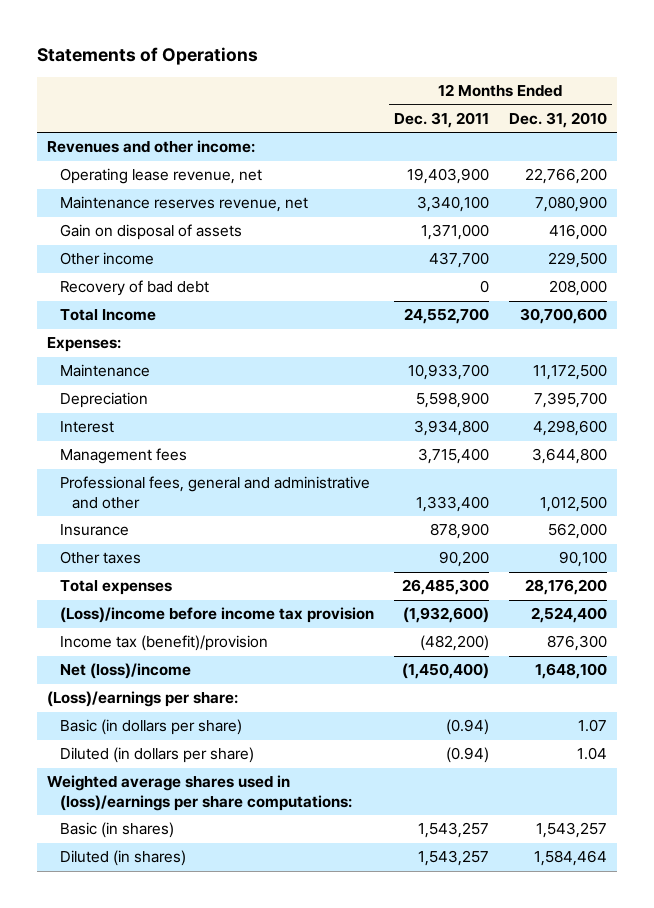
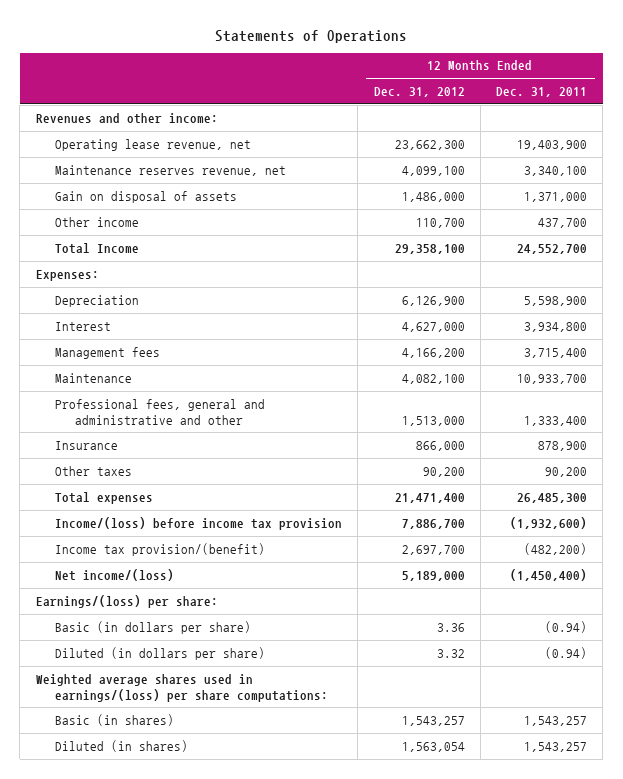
- | 12 Months Ended Dec. 31, 2011 | 12 Months Ended Dec. 31, 2010
+ | 12 Months Ended Dec. 31, 2012 | 12 Months Ended Dec. 31, 2011
- Recovery of bad debt | 0 | 208,000
moved down: Maintenance | 4,082,100 | 10,933,700
- (Loss)/income before income tax provision | (1,932,600) | 2,524,400
- Income tax (benefit)/provision | (482,200) | 876,300
- Net (loss)/income | (1,450,400) | 1,648,100
- (Loss)/earnings per share:
+ Income/(loss) before income tax provision | 7,886,700 | (1,932,600)
+ Income tax provision/(benefit) | 2,697,700 | (482,200)
+ Net income/(loss) | 5,189,000 | (1,450,400)
+ Earnings/(loss) per share:
- Weighted average shares used in (loss)/earnings per share computations:
+ Weighted average shares used in earnings/(loss) per share computations:

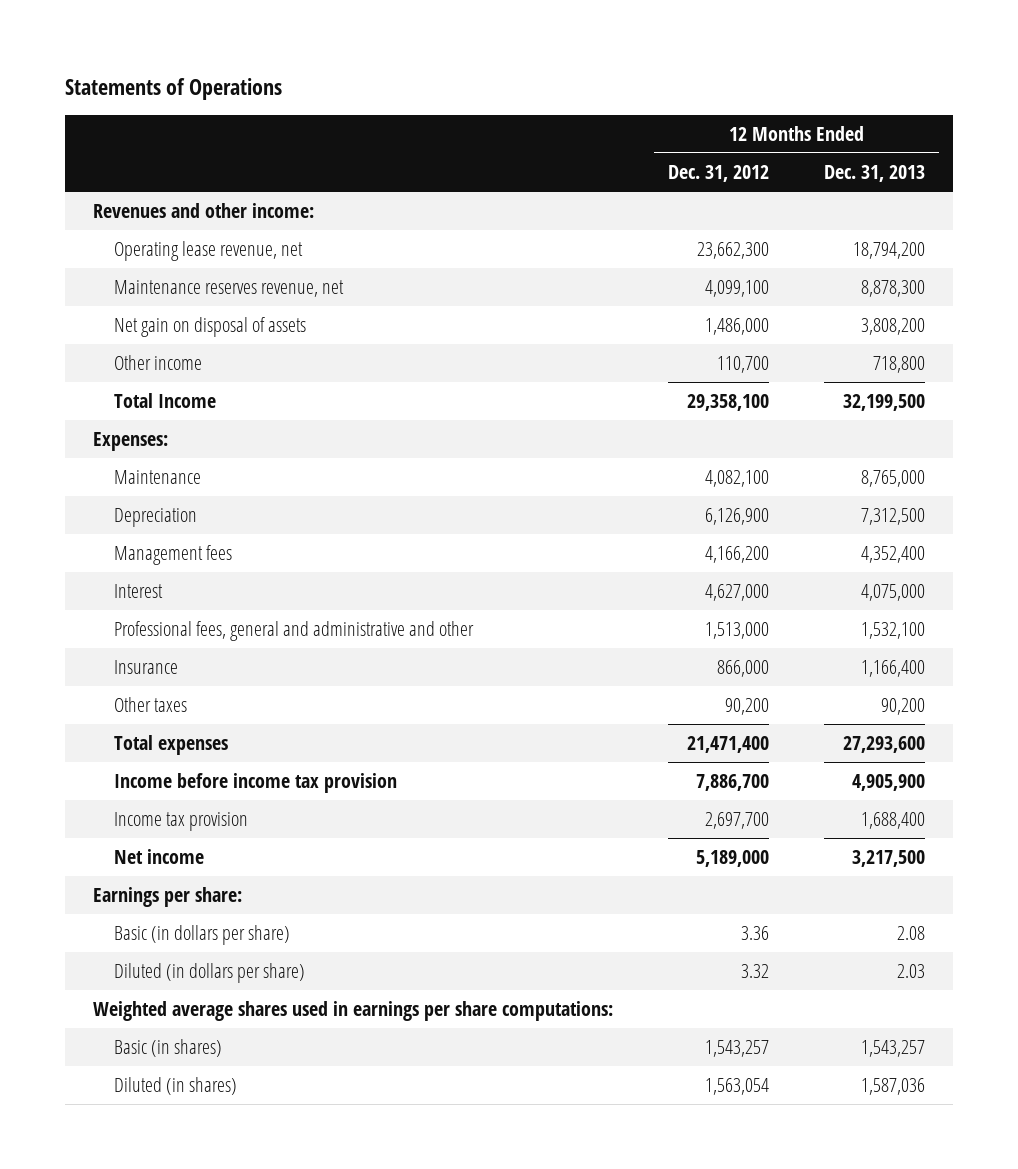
- | 12 Months Ended Dec. 31, 2012 | 12 Months Ended Dec. 31, 2011
+ | 12 Months Ended Dec. 31, 2012 | 12 Months Ended Dec. 31, 2013
- Gain on disposal of assets | 1,486,000 | 1,371,000
+ Net gain on disposal of assets | 1,486,000 | 3,808,200
moved up: Maintenance | 4,082,100 | 8,765,000
moved down: Interest | 4,627,000 | 4,075,000
- Income/(loss) before income tax provision | 7,886,700 | (1,932,600)
- Income tax provision/(benefit) | 2,697,700 | (482,200)
- Net income/(loss) | 5,189,000 | (1,450,400)
- Earnings/(loss) per share:
+ Income before income tax provision | 7,886,700 | 4,905,900
+ Income tax provision | 2,697,700 | 1,688,400
+ Net income | 5,189,000 | 3,217,500
+ Earnings per share:
- Weighted average shares used in earnings/(loss) per share computations:
+ Weighted average shares used in earnings per share computations:

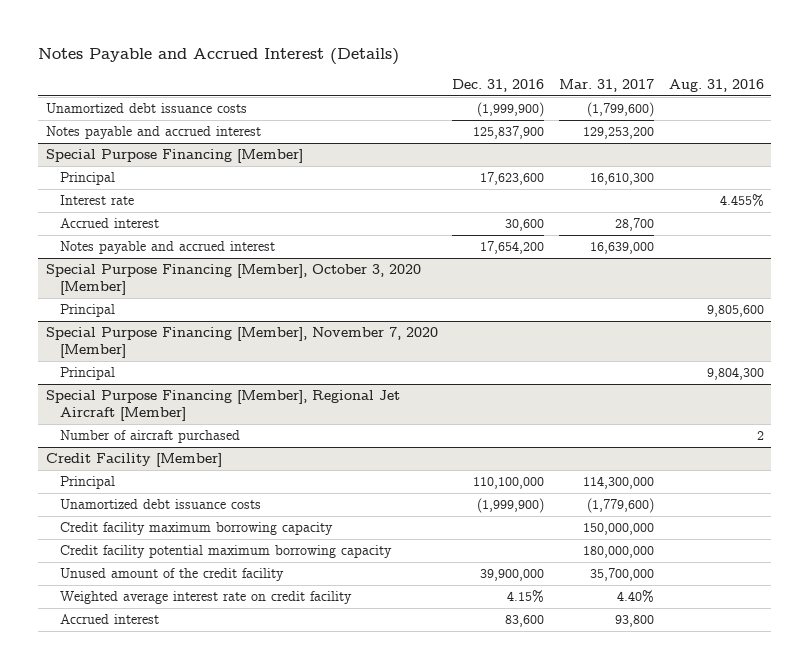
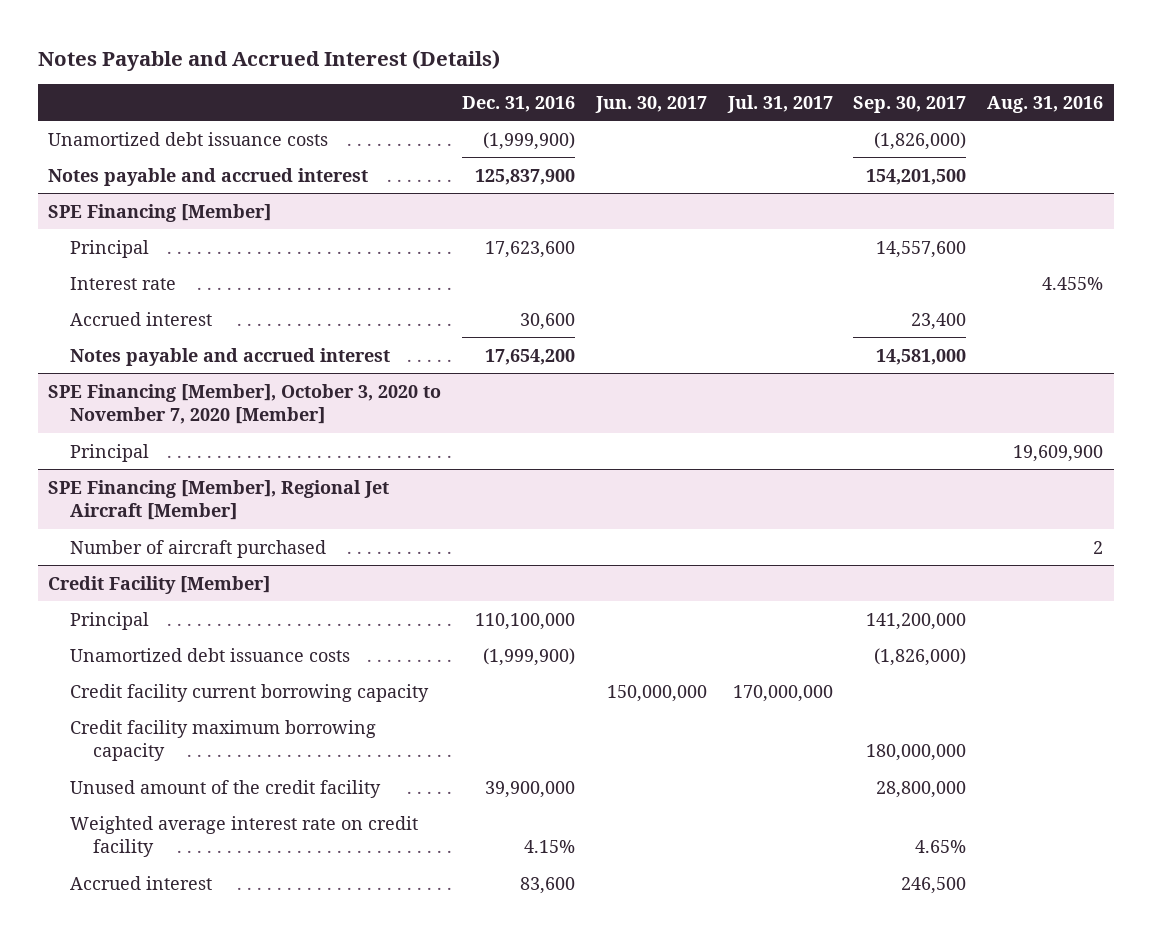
- | Dec. 31, 2016 | Mar. 31, 2017 | Aug. 31, 2016
+ | Dec. 31, 2016 | Jun. 30, 2017 | Jul. 31, 2017 | Sep. 30, 2017 | Aug. 31, 2016
- Special Purpose Financing [Member]
+ SPE Financing [Member]
- Special Purpose Financing [Member], October 3, 2020 [Member]
- Principal | | | 9,805,600
- Special Purpose Financing [Member], November 7, 2020 [Member]
- Principal | | | 9,804,300
- Special Purpose Financing [Member], Regional Jet Aircraft [Member]
+ SPE Financing [Member], October 3, 2020 to November 7, 2020 [Member]
+ Principal | | | | | 19,609,900
+ SPE Financing [Member], Regional Jet Aircraft [Member]
@ Credit Facility [Member]
+ Credit facility current borrowing capacity | | 150,000,000 | 170,000,000 | |
- Credit facility potential maximum borrowing capacity | | 180,000,000 |

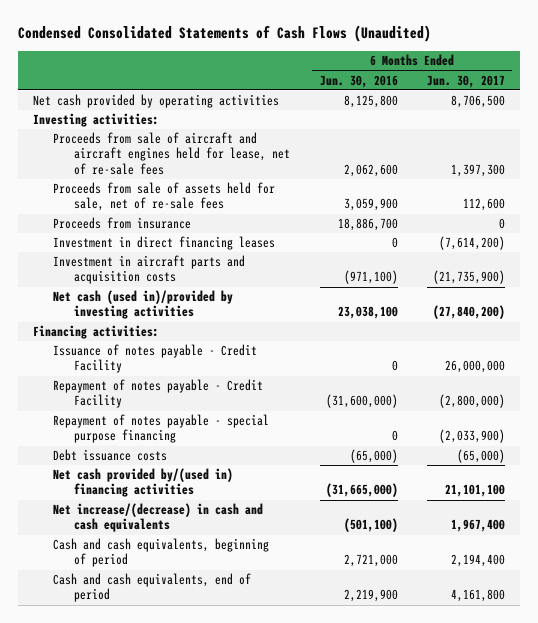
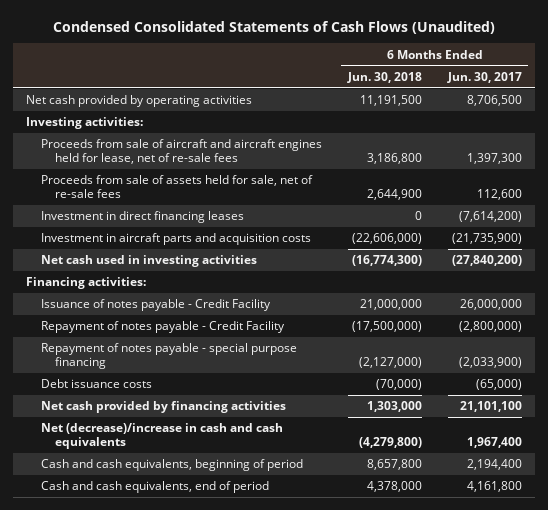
- | 6 Months Ended Jun. 30, 2016 | 6 Months Ended Jun. 30, 2017
+ | 6 Months Ended Jun. 30, 2018 | 6 Months Ended Jun. 30, 2017
- Proceeds from insurance | 18,886,700 | 0
- Net cash (used in)/provided by investing activities | 23,038,100 | (27,840,200)
+ Net cash used in investing activities | (16,774,300) | (27,840,200)
- Net cash provided by/(used in) financing activities | (31,665,000) | 21,101,100
- Net increase/(decrease) in cash and cash equivalents | (501,100) | 1,967,400
+ Net cash provided by financing activities | 1,303,000 | 21,101,100
+ Net (decrease)/increase in cash and cash equivalents | (4,279,800) | 1,967,400

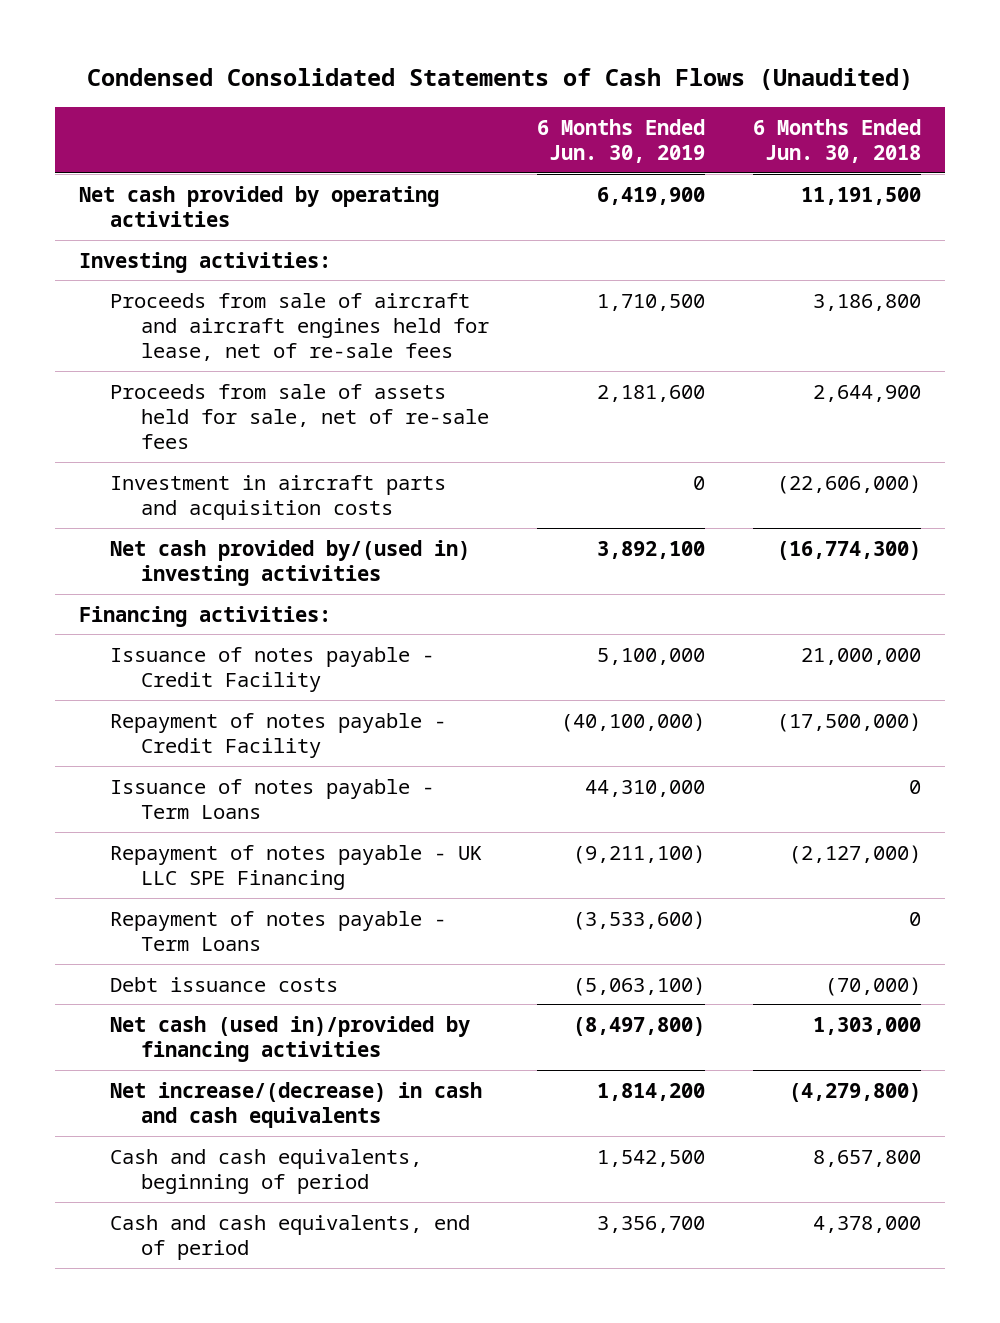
- | 6 Months Ended Jun. 30, 2018 | 6 Months Ended Jun. 30, 2017
+ | 6 Months Ended Jun. 30, 2019 | 6 Months Ended Jun. 30, 2018
- Investment in direct financing leases | 0 | (7,614,200)
- Net cash used in investing activities | (16,774,300) | (27,840,200)
+ Net cash provided by/(used in) investing activities | 3,892,100 | (16,774,300)
- Repayment of notes payable - special purpose financing | (2,127,000) | (2,033,900)
+ Issuance of notes payable - Term Loans | 44,310,000 | 0
+ Repayment of notes payable - UK LLC SPE Financing | (9,211,100) | (2,127,000)
+ Repayment of notes payable - Term Loans | (3,533,600) | 0
- Net cash provided by financing activities | 1,303,000 | 21,101,100
- Net (decrease)/increase in cash and cash equivalents | (4,279,800) | 1,967,400
+ Net cash (used in)/provided by financing activities | (8,497,800) | 1,303,000
+ Net increase/(decrease) in cash and cash equivalents | 1,814,200 | (4,279,800)

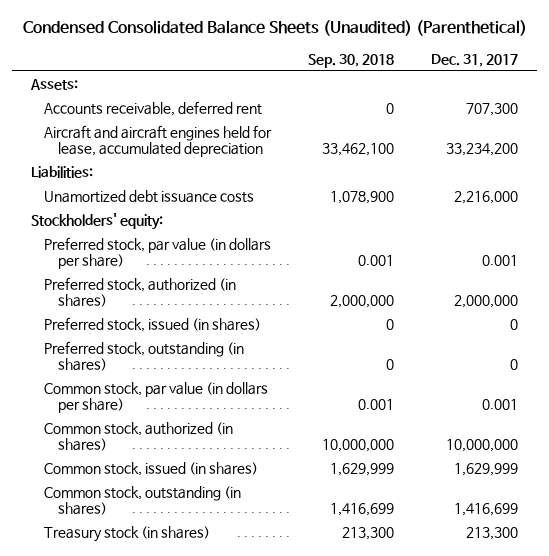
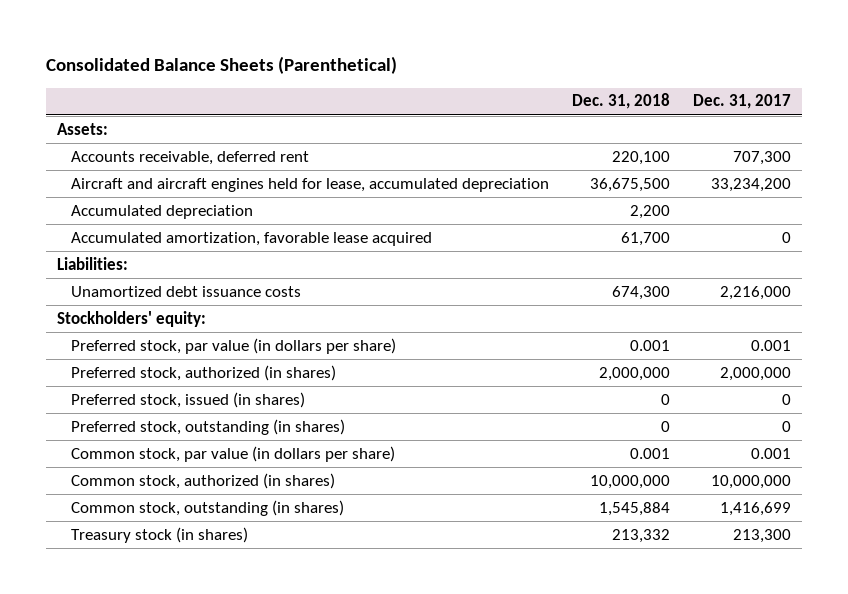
- Condensed Consolidated Balance Sheets (Unaudited) (Parenthetical)
+ Consolidated Balance Sheets (Parenthetical)
- | Sep. 30, 2018 | Dec. 31, 2017
+ | Dec. 31, 2018 | Dec. 31, 2017
+ Accumulated depreciation | 2,200 |
+ Accumulated amortization, favorable lease acquired | 61,700 | 0
- Common stock, issued (in shares) | 1,629,999 | 1,629,999

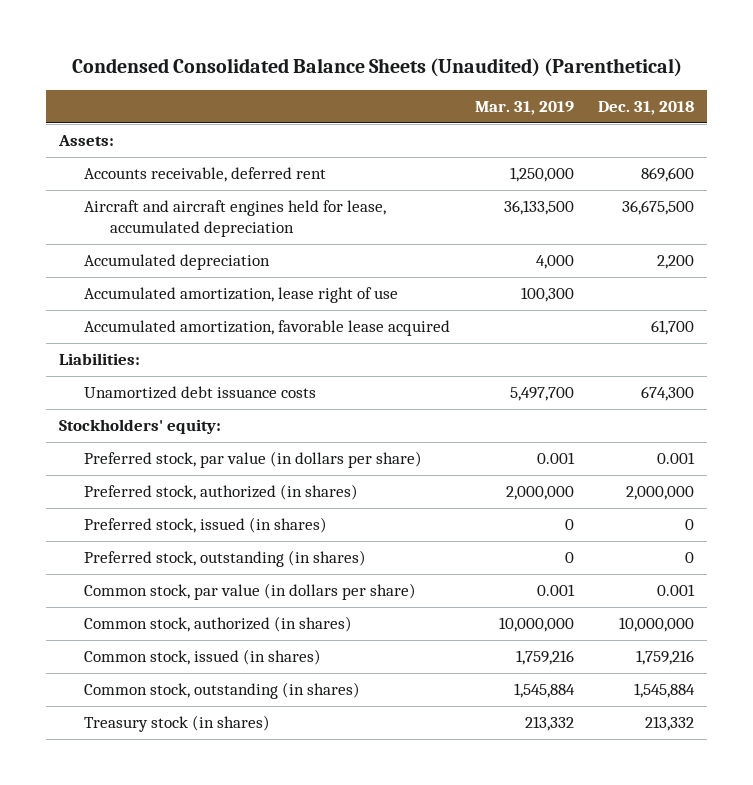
- Consolidated Balance Sheets (Parenthetical)
+ Condensed Consolidated Balance Sheets (Unaudited) (Parenthetical)
- | Dec. 31, 2018 | Dec. 31, 2017
+ | Mar. 31, 2019 | Dec. 31, 2018
- Accounts receivable, deferred rent | 220,100 | 707,300
+ Accounts receivable, deferred rent | 1,250,000 | 869,600
+ Accumulated amortization, lease right of use | 100,300 |
+ Common stock, issued (in shares) | 1,759,216 | 1,759,216

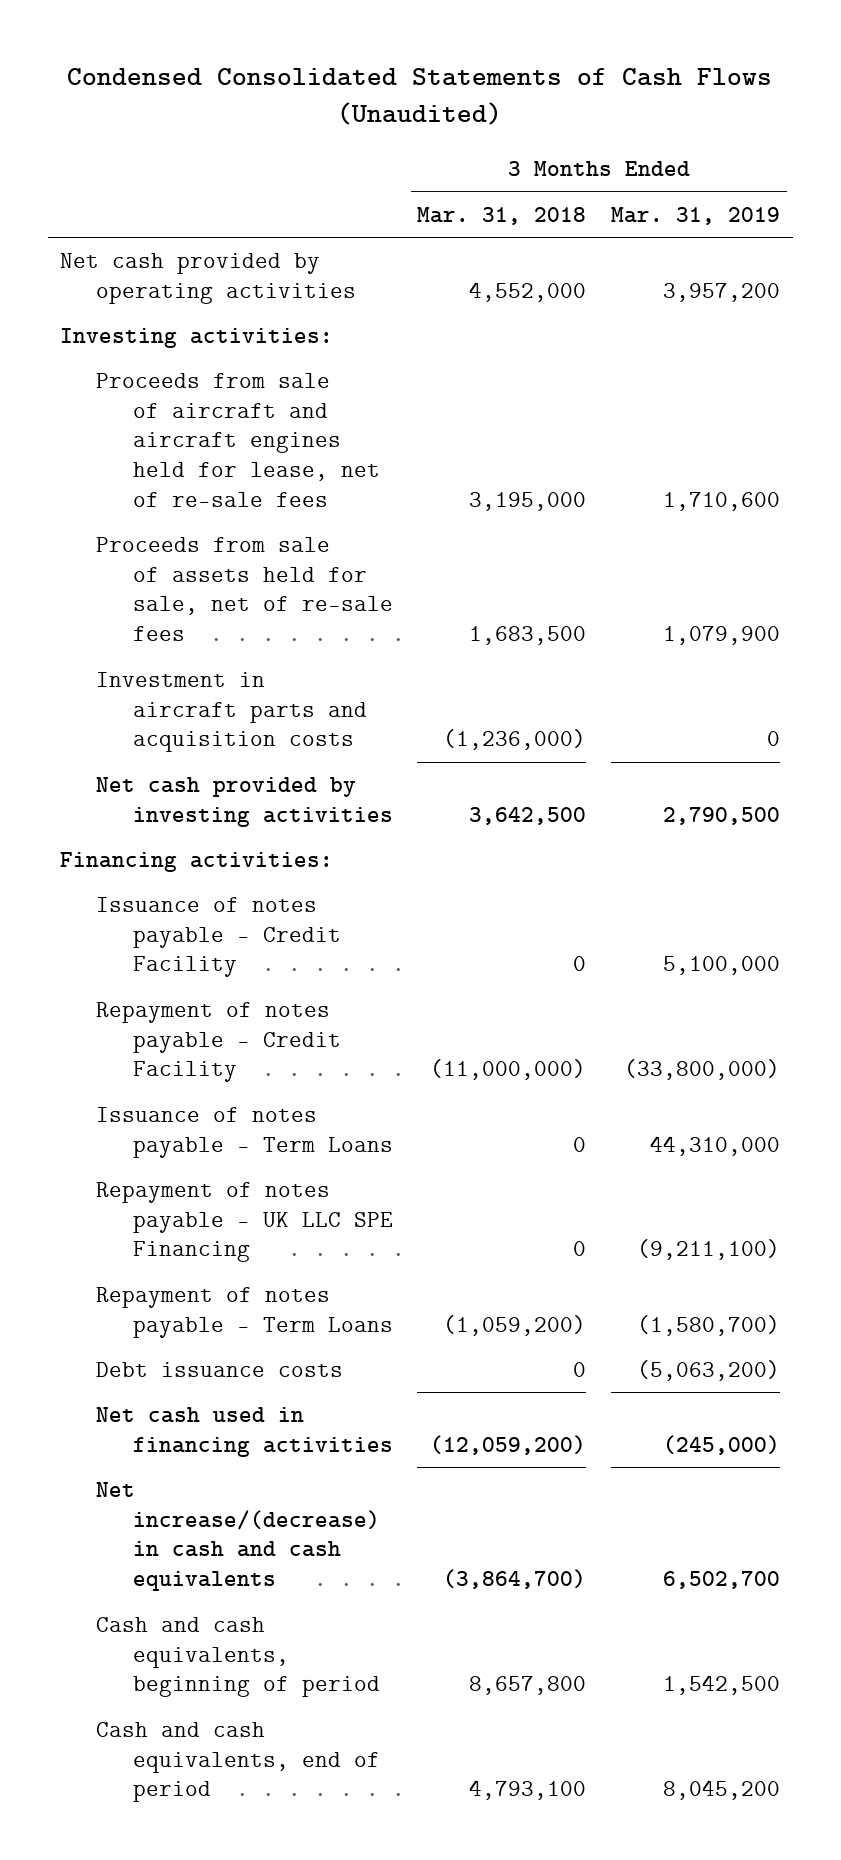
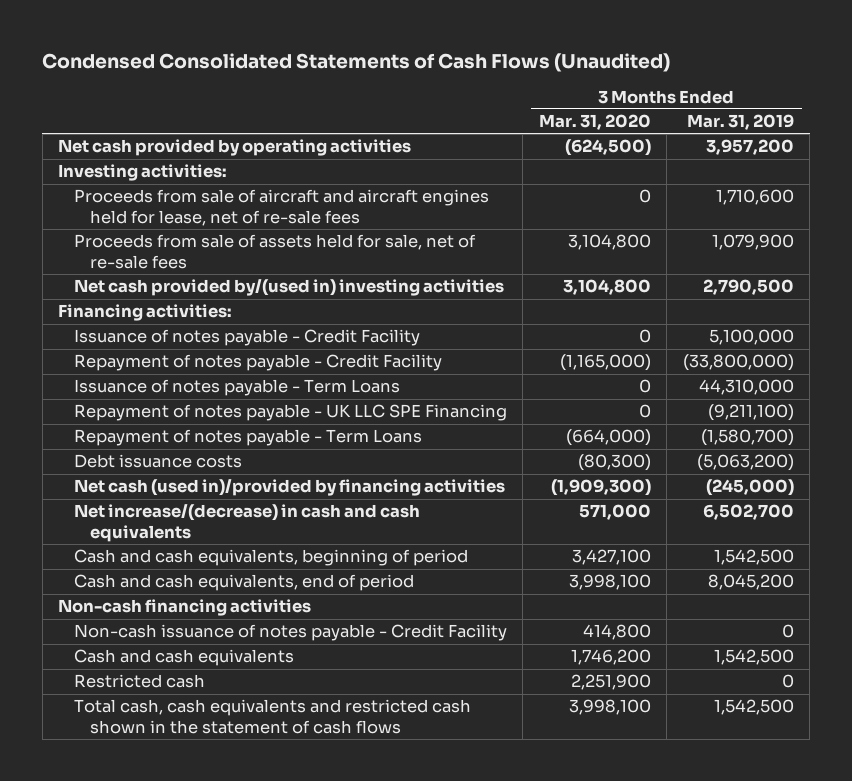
- | 3 Months Ended Mar. 31, 2018 | 3 Months Ended Mar. 31, 2019
+ | 3 Months Ended Mar. 31, 2020 | 3 Months Ended Mar. 31, 2019
- Investment in aircraft parts and acquisition costs | (1,236,000) | 0
- Net cash provided by investing activities | 3,642,500 | 2,790,500
+ Net cash provided by/(used in) investing activities | 3,104,800 | 2,790,500
- Net cash used in financing activities | (12,059,200) | (245,000)
+ Net cash (used in)/provided by financing activities | (1,909,300) | (245,000)
+ Non-cash financing activities
+ Non-cash issuance of notes payable - Credit Facility | 414,800 | 0
+ Cash and cash equivalents | 1,746,200 | 1,542,500
+ Restricted cash | 2,251,900 | 0
+ Total cash, cash equivalents and restricted cash shown in the statement of cash flows | 3,998,100 | 1,542,500

